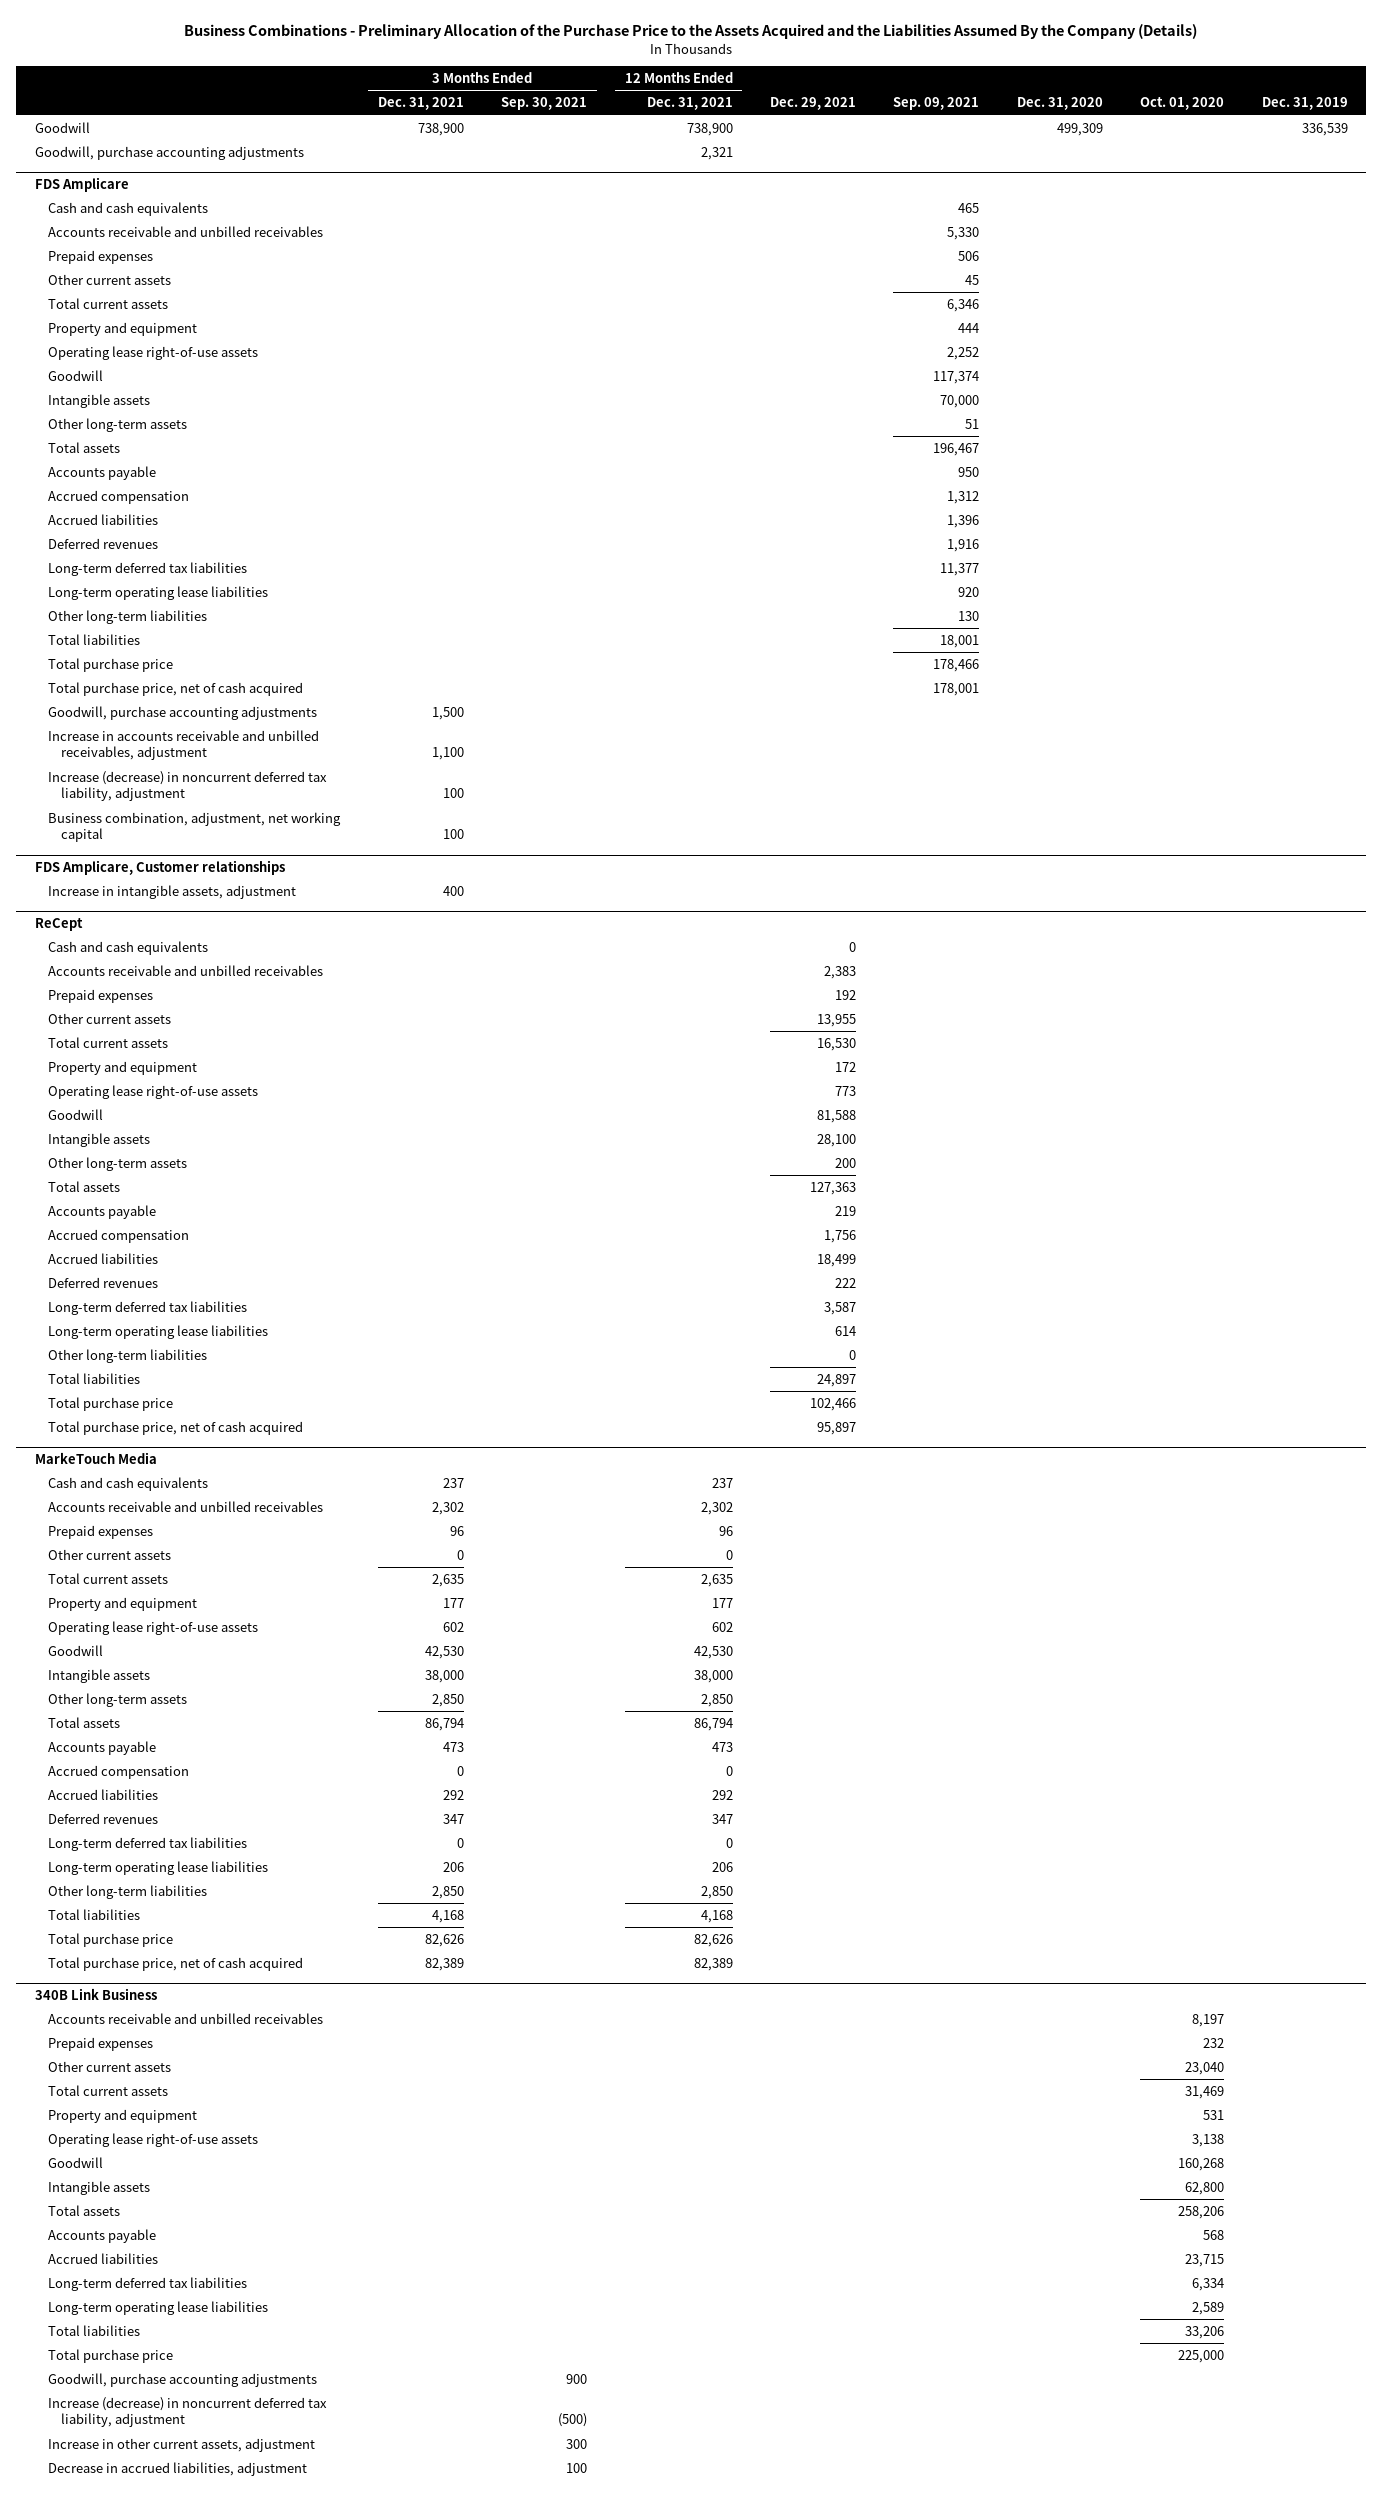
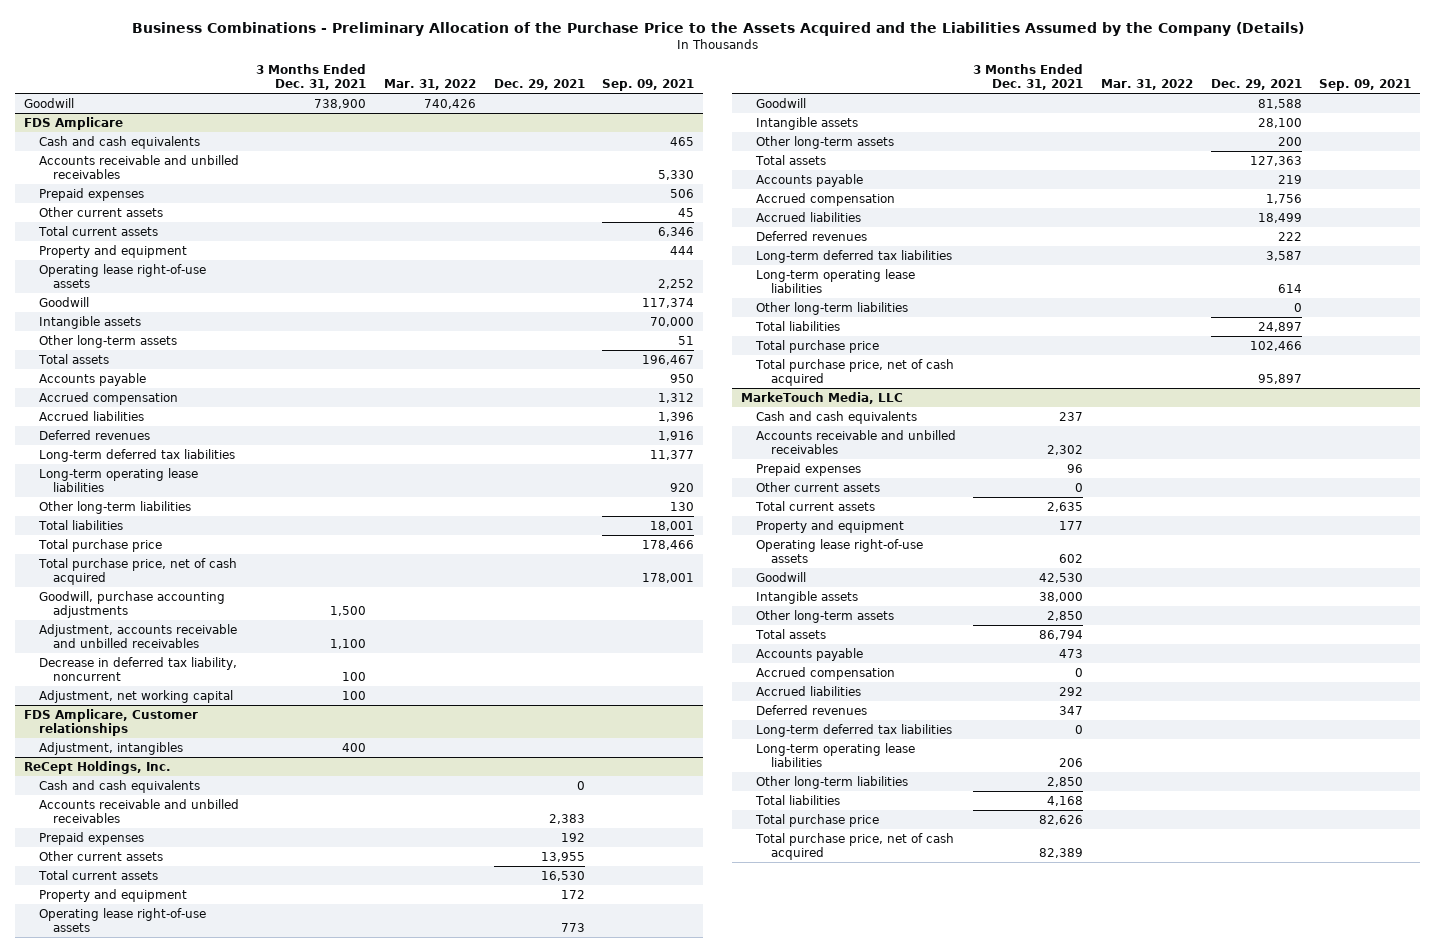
- Business Combinations - Preliminary Allocation of the Purchase Price to the Assets Acquired and the Liabilities Assumed By the Company (Details)
+ Business Combinations - Preliminary Allocation of the Purchase Price to the Assets Acquired and the Liabilities Assumed by the Company (Details)
- | 3 Months Ended Dec. 31, 2021 | 3 Months Ended Sep. 30, 2021 | 12 Months Ended Dec. 31, 2021 | Dec. 29, 2021 | Sep. 09, 2021 | Dec. 31, 2020 | Oct. 01, 2020 | Dec. 31, 2019
+ | 3 Months Ended Dec. 31, 2021 | Mar. 31, 2022 | Dec. 29, 2021 | Sep. 09, 2021
- Goodwill, purchase accounting adjustments | | | 2,321 | | | | |
@ FDS Amplicare
- Increase in accounts receivable and unbilled receivables, adjustment | 1,100 | | | | | | |
- Increase (decrease) in noncurrent deferred tax liability, adjustment | 100 | | | | | | |
- Business combination, adjustment, net working capital | 100 | | | | | | |
+ Adjustment, accounts receivable and unbilled receivables | 1,100 | | |
+ Decrease in deferred tax liability, noncurrent | 100 | | |
+ Adjustment, net working capital | 100 | | |
@ FDS Amplicare, Customer relationships
- Increase in intangible assets, adjustment | 400 | | | | | | |
- ReCept
@ FDS Amplicare, Customer relationships
+ Adjustment, intangibles | 400 | | |
+ ReCept Holdings, Inc.
- MarkeTouch Media
+ MarkeTouch Media, LLC
- 340B Link Business
- Accounts receivable and unbilled receivables | | | | | | | 8,197 |
- Prepaid expenses | | | | | | | 232 |
- Other current assets | | | | | | | 23,040 |
- Total current assets | | | | | | | 31,469 |
- Property and equipment | | | | | | | 531 |
- Operating lease right-of-use assets | | | | | | | 3,138 |
- Goodwill | | | | | | | 160,268 |
- Intangible assets | | | | | | | 62,800 |
- Total assets | | | | | | | 258,206 |
- Accounts payable | | | | | | | 568 |
- Accrued liabilities | | | | | | | 23,715 |
- Long-term deferred tax liabilities | | | | | | | 6,334 |
- Long-term operating lease liabilities | | | | | | | 2,589 |
- Total liabilities | | | | | | | 33,206 |
- Total purchase price | | | | | | | 225,000 |
- Goodwill, purchase accounting adjustments | | 900 | | | | | |
- Increase (decrease) in noncurrent deferred tax liability, adjustment | | (500) | | | | | |
- Increase in other current assets, adjustment | | 300 | | | | | |
- Decrease in accrued liabilities, adjustment | | 100 | | | | | |

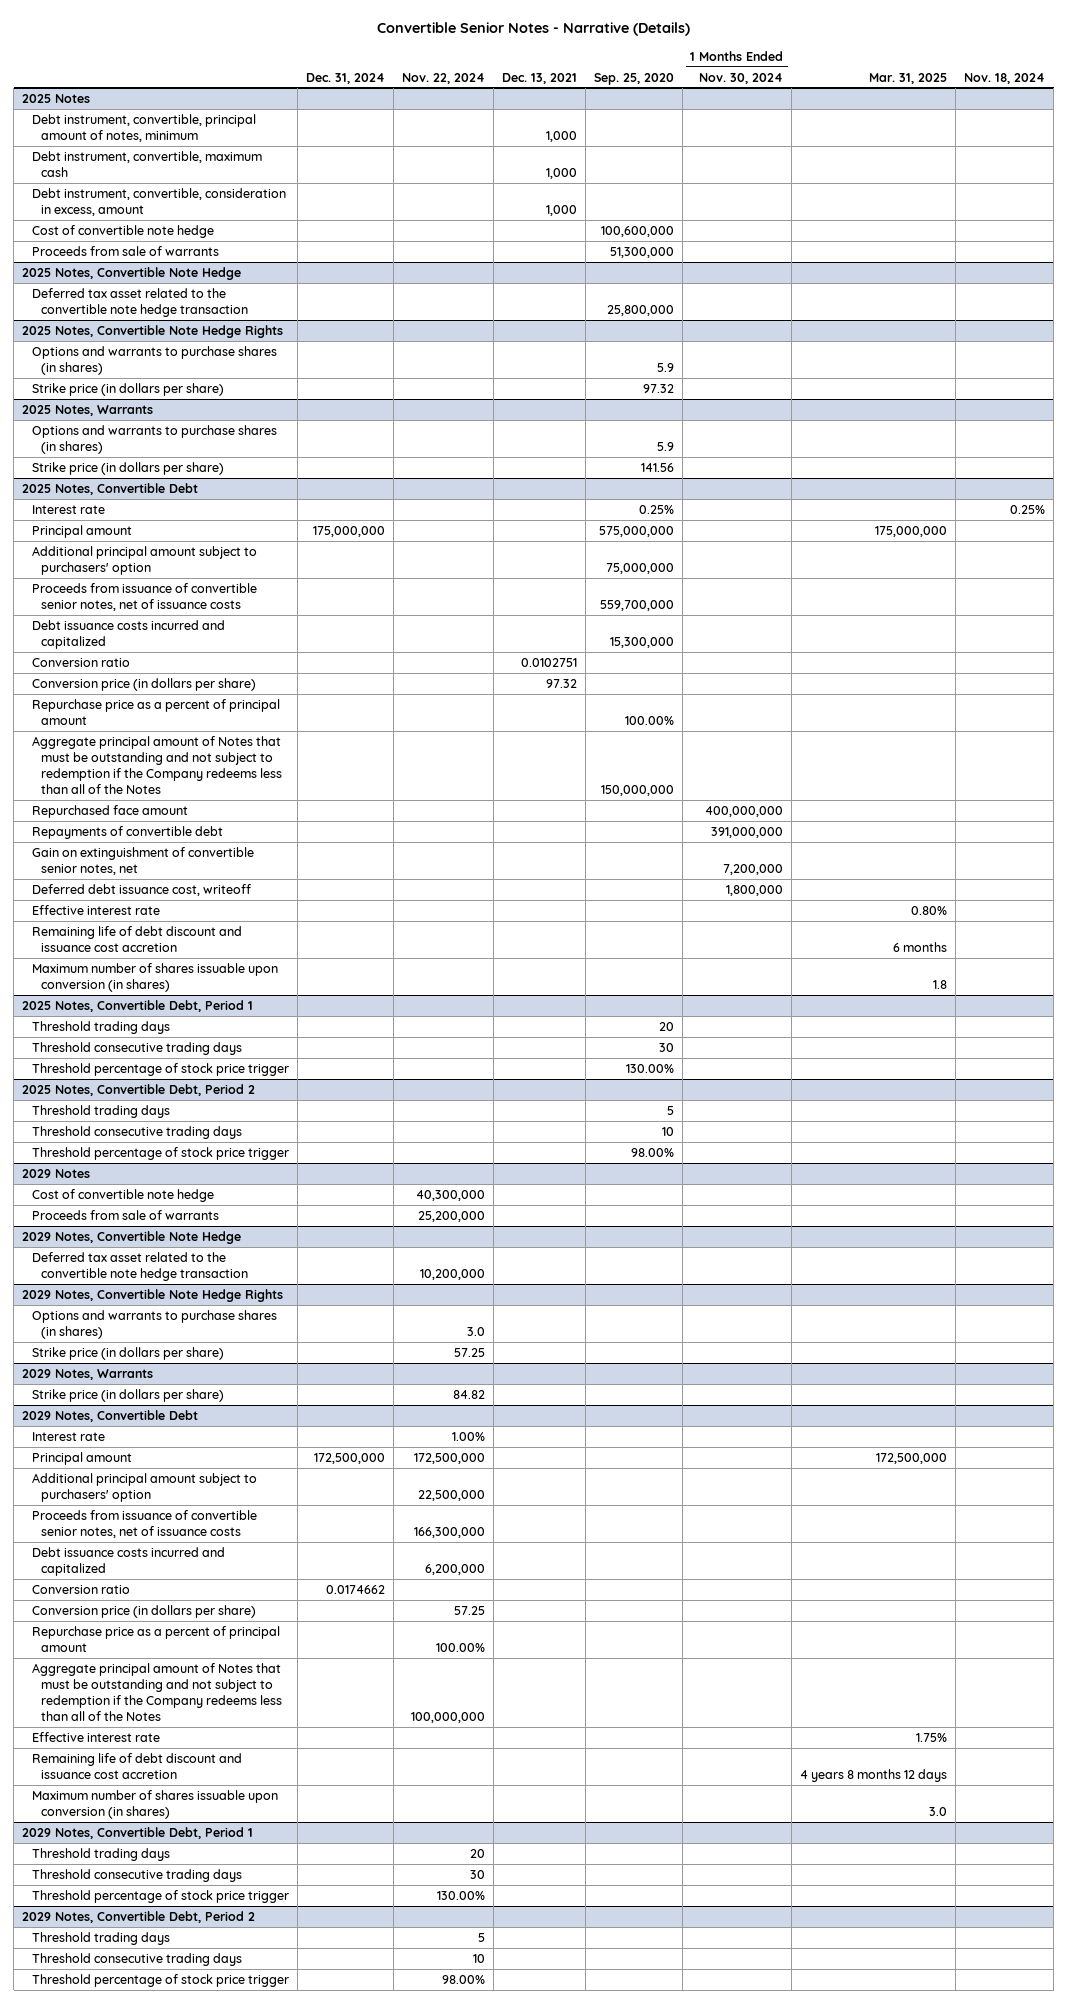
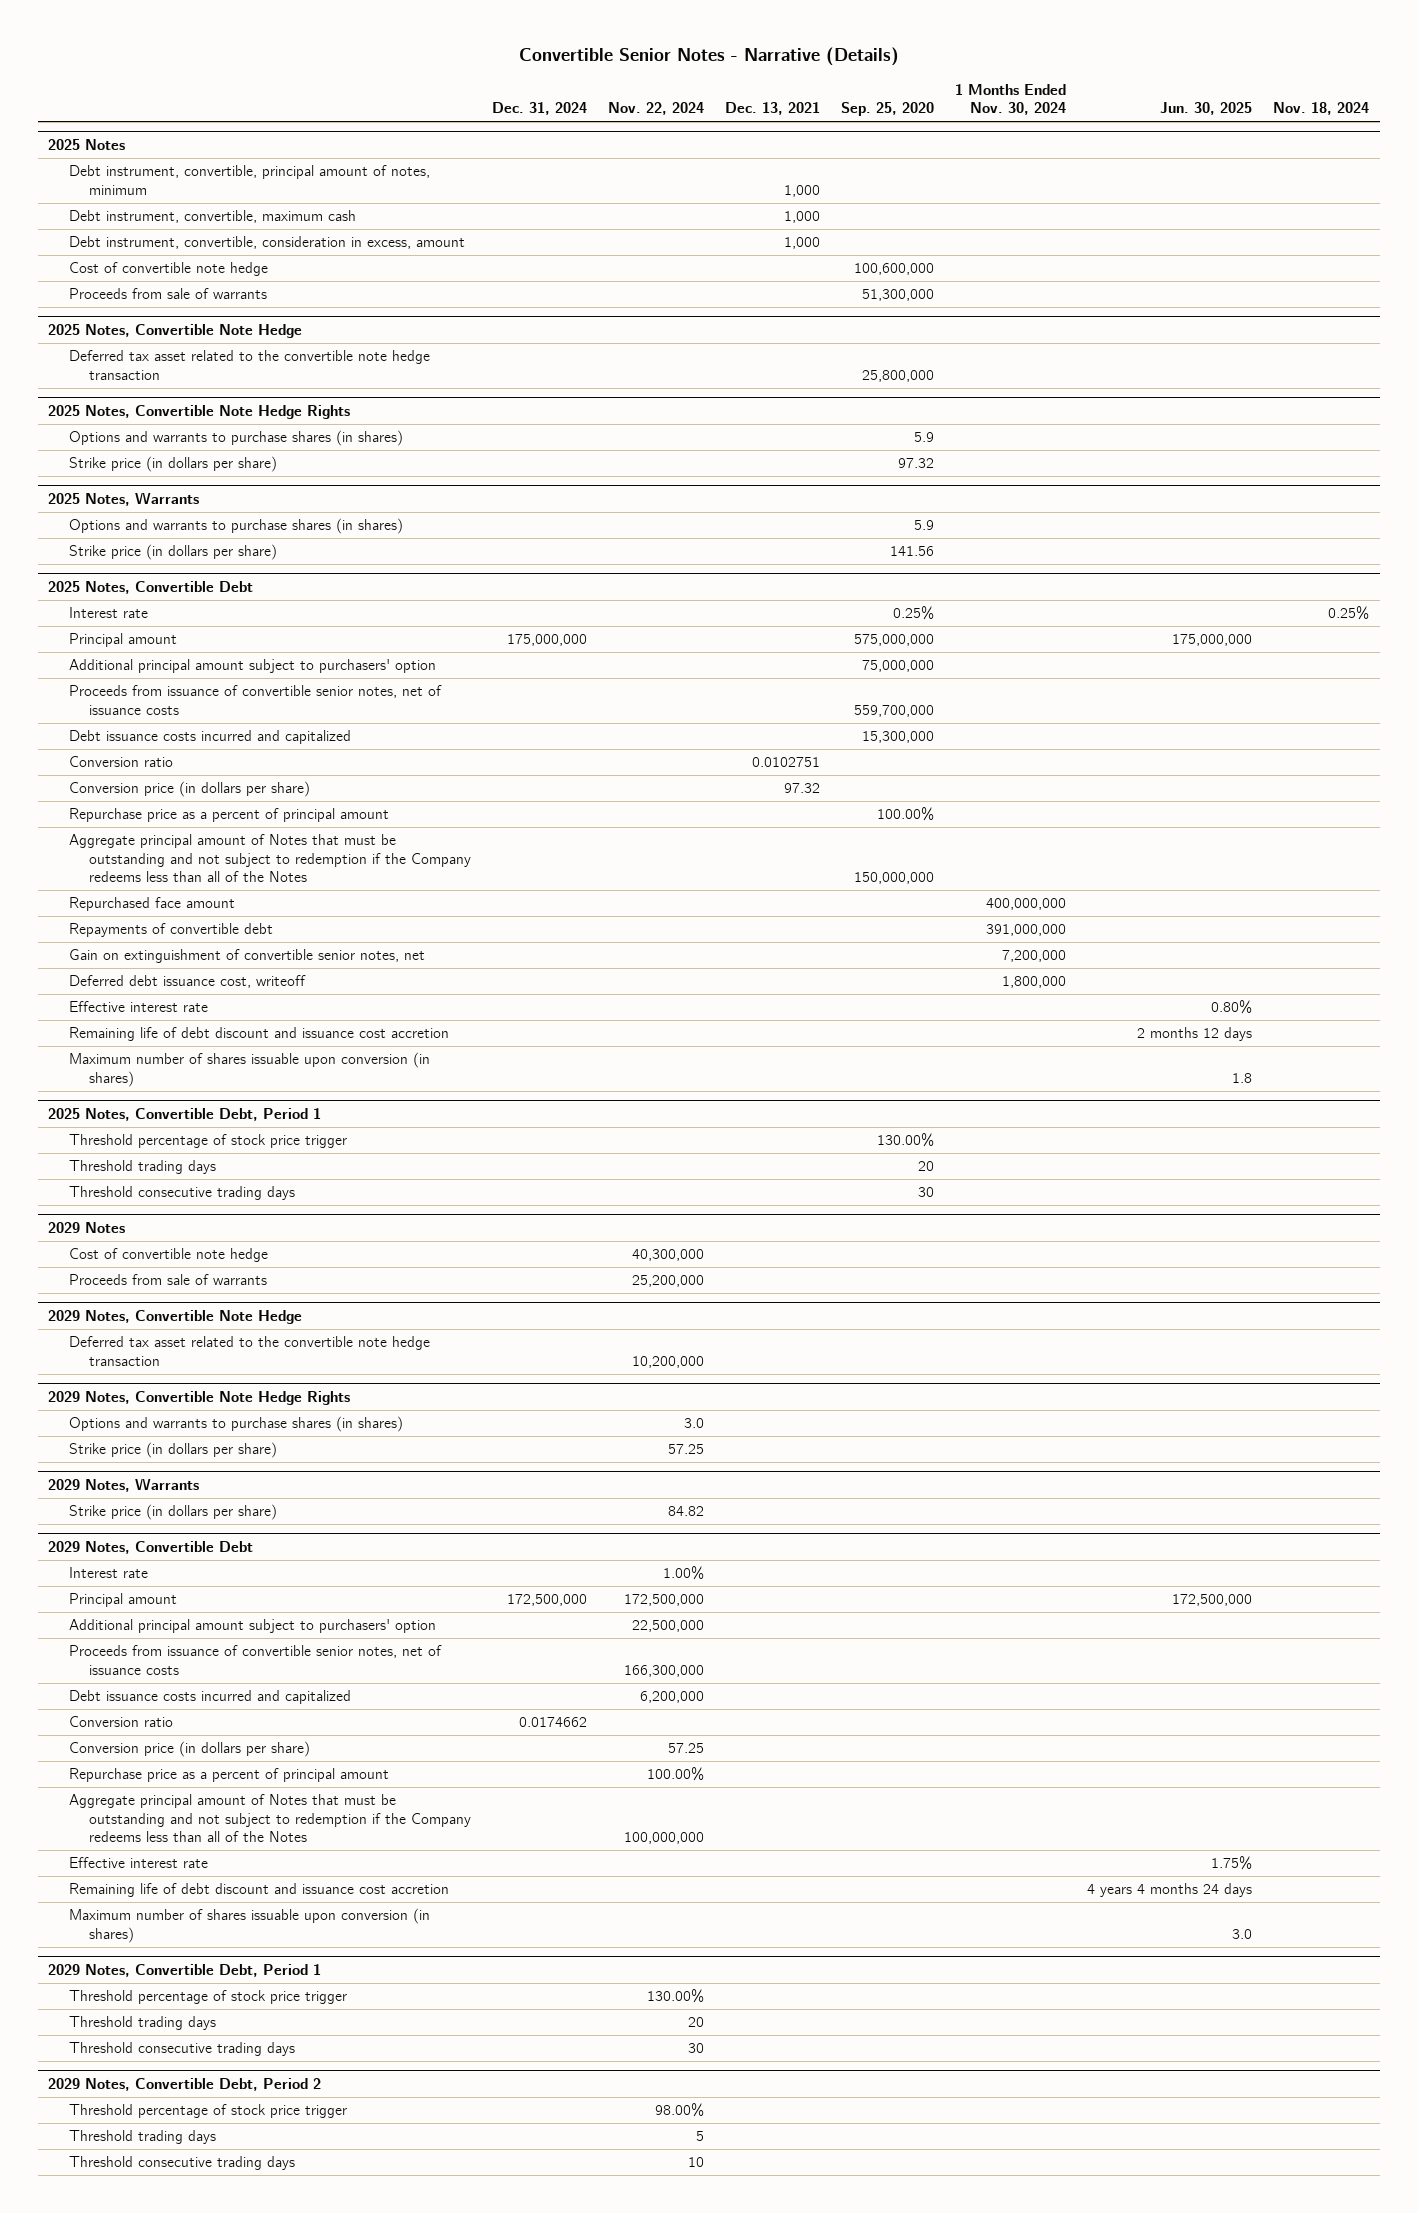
- | Dec. 31, 2024 | Nov. 22, 2024 | Dec. 13, 2021 | Sep. 25, 2020 | 1 Months Ended Nov. 30, 2024 | Mar. 31, 2025 | Nov. 18, 2024
+ | Dec. 31, 2024 | Nov. 22, 2024 | Dec. 13, 2021 | Sep. 25, 2020 | 1 Months Ended Nov. 30, 2024 | Jun. 30, 2025 | Nov. 18, 2024
@ 2025 Notes, Convertible Debt, Period 1
moved up: Threshold percentage of stock price trigger | | | | 130.00% | | |
- 2025 Notes, Convertible Debt, Period 2
- Threshold trading days | | | | 5 | | |
- Threshold consecutive trading days | | | | 10 | | |
- Threshold percentage of stock price trigger | | | | 98.00% | | |
@ 2029 Notes, Convertible Debt, Period 1
moved up: Threshold percentage of stock price trigger | | 130.00% | | | | |
@ 2029 Notes, Convertible Debt, Period 2
moved up: Threshold percentage of stock price trigger | | 98.00% | | | | |

